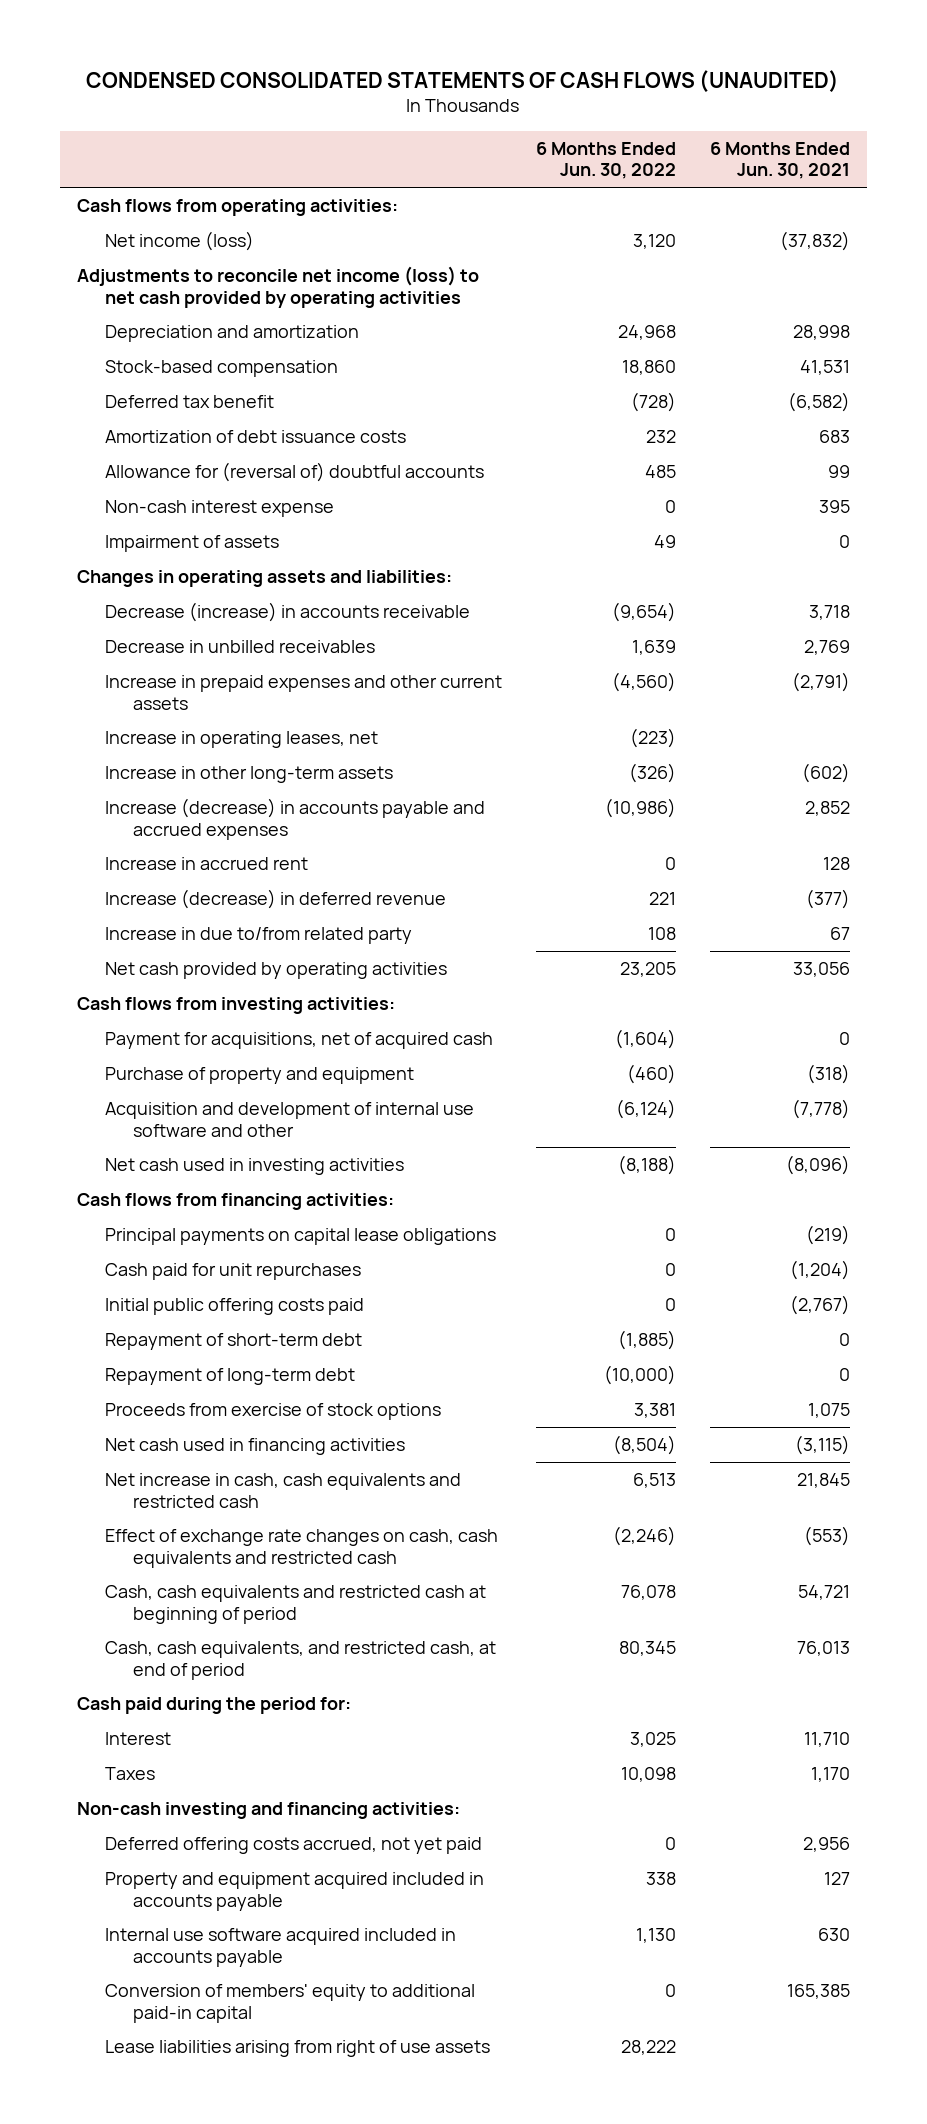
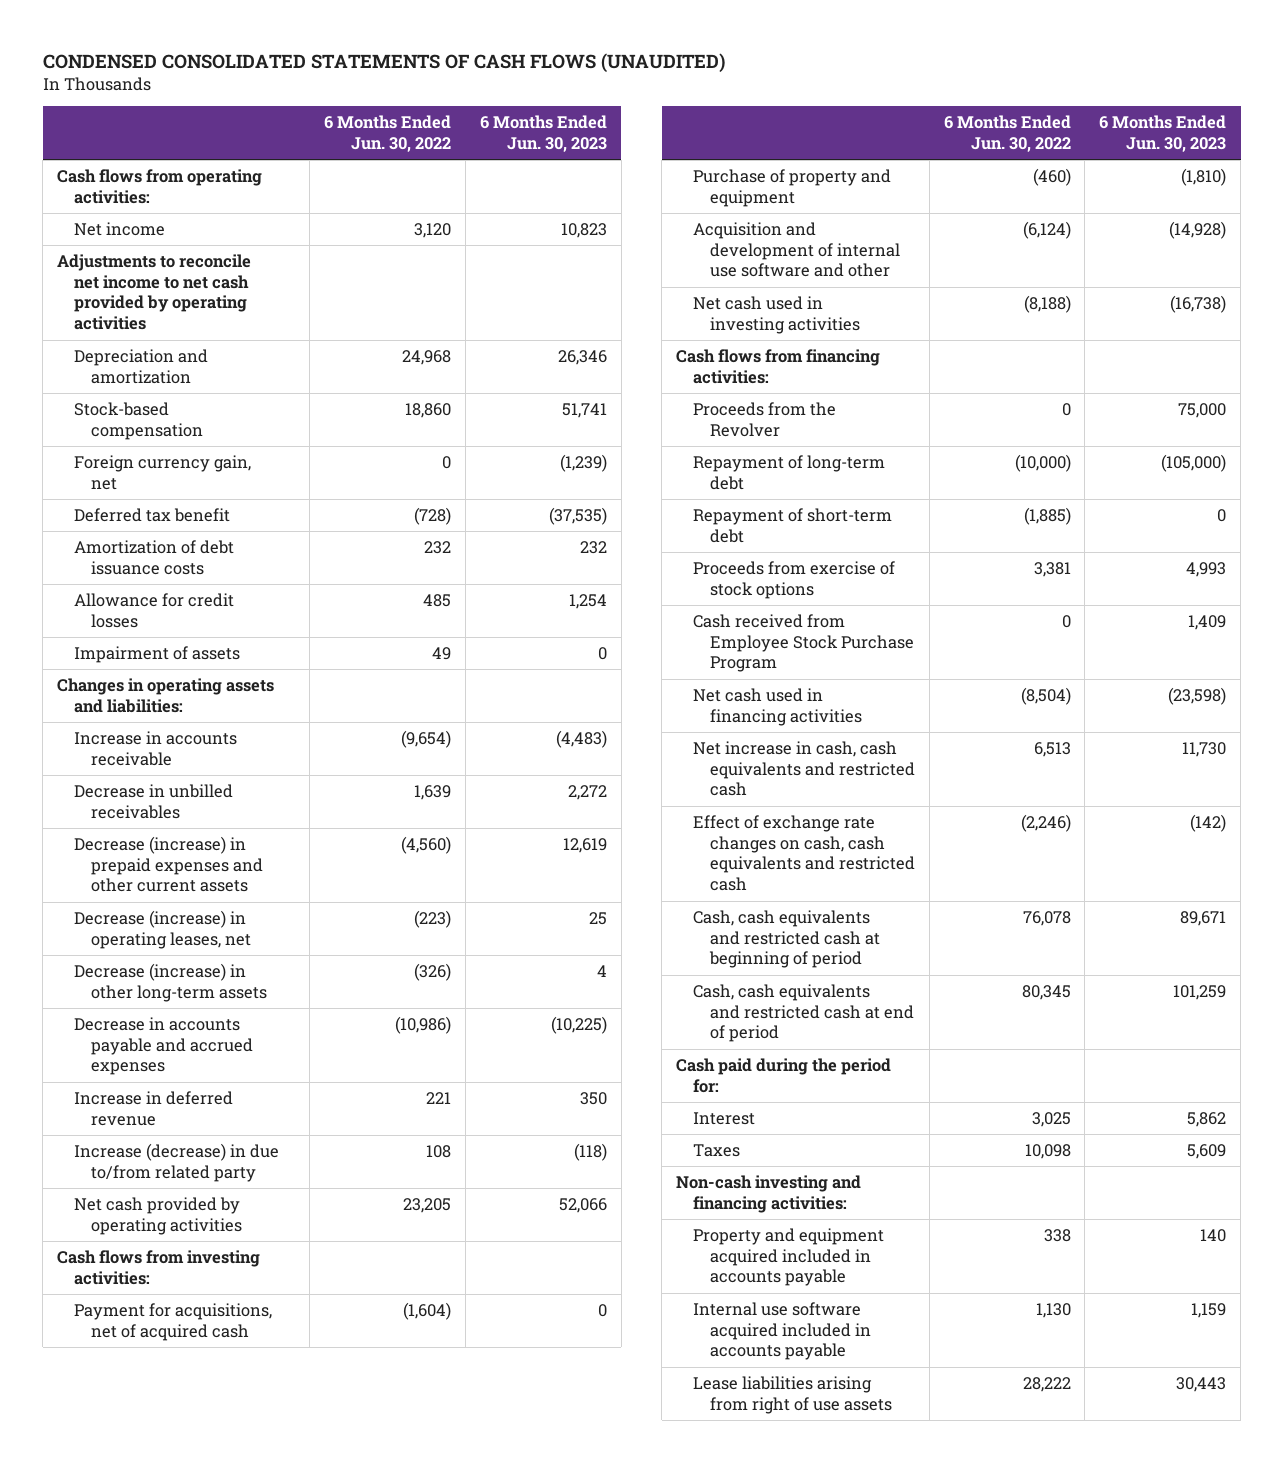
- | 6 Months Ended Jun. 30, 2022 | 6 Months Ended Jun. 30, 2021
+ | 6 Months Ended Jun. 30, 2022 | 6 Months Ended Jun. 30, 2023
- Net income (loss) | 3,120 | (37,832)
- Adjustments to reconcile net income (loss) to net cash provided by operating activities
+ Net income | 3,120 | 10,823
+ Adjustments to reconcile net income to net cash provided by operating activities
+ Foreign currency gain, net | 0 | (1,239)
- Allowance for (reversal of) doubtful accounts | 485 | 99
- Non-cash interest expense | 0 | 395
+ Allowance for credit losses | 485 | 1,254
- Decrease (increase) in accounts receivable | (9,654) | 3,718
+ Increase in accounts receivable | (9,654) | (4,483)
- Increase in prepaid expenses and other current assets | (4,560) | (2,791)
- Increase in operating leases, net | (223) |
- Increase in other long-term assets | (326) | (602)
- Increase (decrease) in accounts payable and accrued expenses | (10,986) | 2,852
- Increase in accrued rent | 0 | 128
- Increase (decrease) in deferred revenue | 221 | (377)
- Increase in due to/from related party | 108 | 67
+ Decrease (increase) in prepaid expenses and other current assets | (4,560) | 12,619
+ Decrease (increase) in operating leases, net | (223) | 25
+ Decrease (increase) in other long-term assets | (326) | 4
+ Decrease in accounts payable and accrued expenses | (10,986) | (10,225)
+ Increase in deferred revenue | 221 | 350
+ Increase (decrease) in due to/from related party | 108 | (118)
- Principal payments on capital lease obligations | 0 | (219)
- Cash paid for unit repurchases | 0 | (1,204)
- Initial public offering costs paid | 0 | (2,767)
+ Proceeds from the Revolver | 0 | 75,000
moved down: Repayment of short-term debt | (1,885) | 0
+ Cash received from Employee Stock Purchase Program | 0 | 1,409
- Cash, cash equivalents, and restricted cash, at end of period | 80,345 | 76,013
+ Cash, cash equivalents and restricted cash at end of period | 80,345 | 101,259
- Deferred offering costs accrued, not yet paid | 0 | 2,956
- Conversion of members' equity to additional paid-in capital | 0 | 165,385

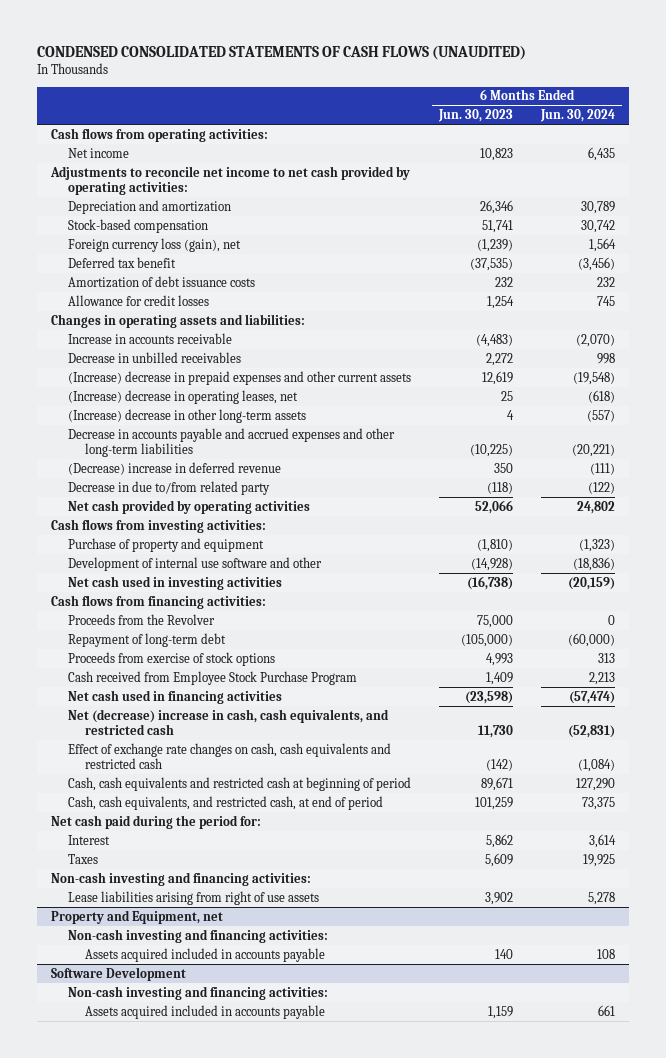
- | 6 Months Ended Jun. 30, 2022 | 6 Months Ended Jun. 30, 2023
+ | 6 Months Ended Jun. 30, 2023 | 6 Months Ended Jun. 30, 2024
- Adjustments to reconcile net income to net cash provided by operating activities
+ Adjustments to reconcile net income to net cash provided by operating activities:
- Foreign currency gain, net | 0 | (1,239)
+ Foreign currency loss (gain), net | (1,239) | 1,564
- Impairment of assets | 49 | 0
- Decrease (increase) in prepaid expenses and other current assets | (4,560) | 12,619
- Decrease (increase) in operating leases, net | (223) | 25
- Decrease (increase) in other long-term assets | (326) | 4
- Decrease in accounts payable and accrued expenses | (10,986) | (10,225)
- Increase in deferred revenue | 221 | 350
- Increase (decrease) in due to/from related party | 108 | (118)
+ (Increase) decrease in prepaid expenses and other current assets | 12,619 | (19,548)
+ (Increase) decrease in operating leases, net | 25 | (618)
+ (Increase) decrease in other long-term assets | 4 | (557)
+ Decrease in accounts payable and accrued expenses and other long-term liabilities | (10,225) | (20,221)
+ (Decrease) increase in deferred revenue | 350 | (111)
+ Decrease in due to/from related party | (118) | (122)
- Payment for acquisitions, net of acquired cash | (1,604) | 0
- Acquisition and development of internal use software and other | (6,124) | (14,928)
+ Development of internal use software and other | (14,928) | (18,836)
- Repayment of short-term debt | (1,885) | 0
- Net increase in cash, cash equivalents and restricted cash | 6,513 | 11,730
+ Net (decrease) increase in cash, cash equivalents, and restricted cash | 11,730 | (52,831)
- Cash, cash equivalents and restricted cash at end of period | 80,345 | 101,259
- Cash paid during the period for:
+ Cash, cash equivalents, and restricted cash, at end of period | 101,259 | 73,375
+ Net cash paid during the period for:
- Property and equipment acquired included in accounts payable | 338 | 140
- Internal use software acquired included in accounts payable | 1,130 | 1,159
- Lease liabilities arising from right of use assets | 28,222 | 30,443
+ Lease liabilities arising from right of use assets | 3,902 | 5,278
+ Property and Equipment, net
+ Non-cash investing and financing activities:
+ Assets acquired included in accounts payable | 140 | 108
+ Software Development
+ Non-cash investing and financing activities:
+ Assets acquired included in accounts payable | 1,159 | 661

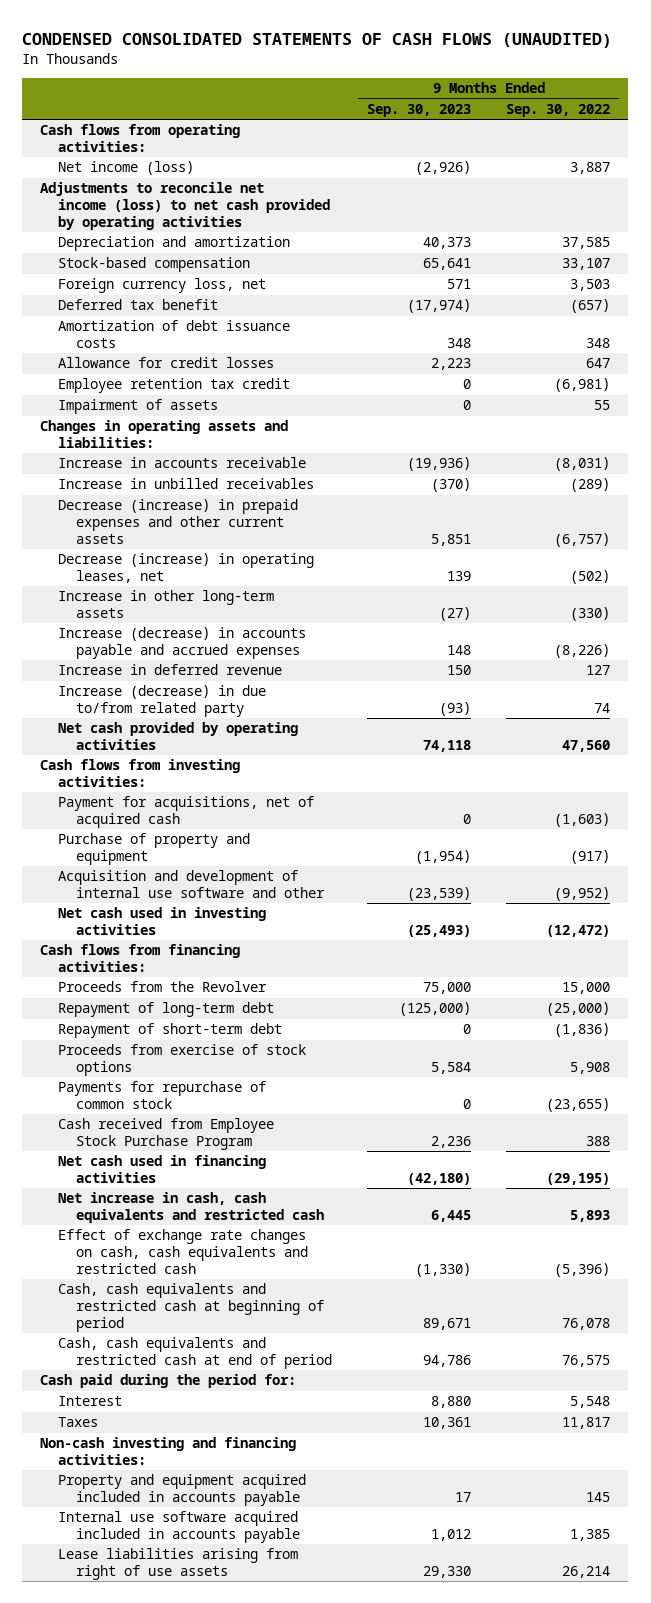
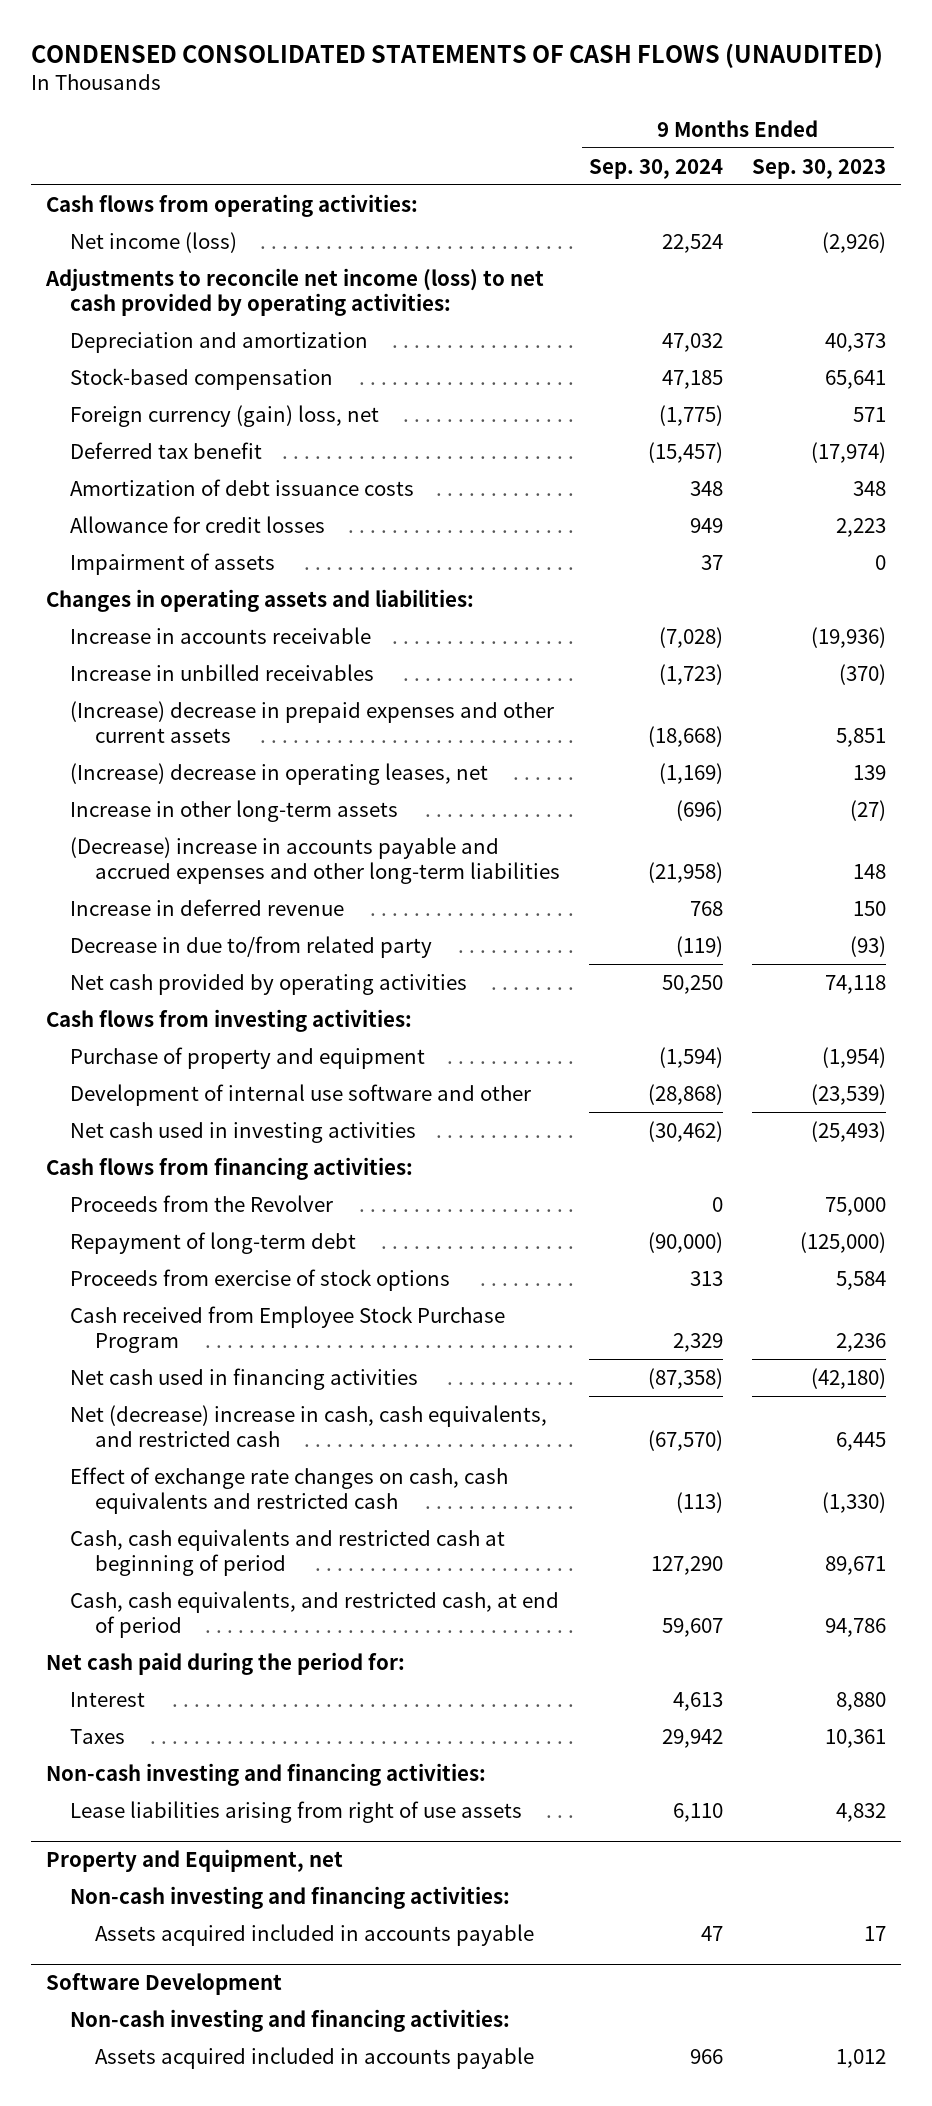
- | 9 Months Ended Sep. 30, 2023 | 9 Months Ended Sep. 30, 2022
+ | 9 Months Ended Sep. 30, 2024 | 9 Months Ended Sep. 30, 2023
- Adjustments to reconcile net income (loss) to net cash provided by operating activities
+ Adjustments to reconcile net income (loss) to net cash provided by operating activities:
- Foreign currency loss, net | 571 | 3,503
+ Foreign currency (gain) loss, net | (1,775) | 571
- Employee retention tax credit | 0 | (6,981)
- Decrease (increase) in prepaid expenses and other current assets | 5,851 | (6,757)
- Decrease (increase) in operating leases, net | 139 | (502)
+ (Increase) decrease in prepaid expenses and other current assets | (18,668) | 5,851
+ (Increase) decrease in operating leases, net | (1,169) | 139
- Increase (decrease) in accounts payable and accrued expenses | 148 | (8,226)
+ (Decrease) increase in accounts payable and accrued expenses and other long-term liabilities | (21,958) | 148
- Increase (decrease) in due to/from related party | (93) | 74
+ Decrease in due to/from related party | (119) | (93)
- Payment for acquisitions, net of acquired cash | 0 | (1,603)
- Acquisition and development of internal use software and other | (23,539) | (9,952)
+ Development of internal use software and other | (28,868) | (23,539)
- Repayment of short-term debt | 0 | (1,836)
- Payments for repurchase of common stock | 0 | (23,655)
- Net increase in cash, cash equivalents and restricted cash | 6,445 | 5,893
+ Net (decrease) increase in cash, cash equivalents, and restricted cash | (67,570) | 6,445
- Cash, cash equivalents and restricted cash at end of period | 94,786 | 76,575
- Cash paid during the period for:
+ Cash, cash equivalents, and restricted cash, at end of period | 59,607 | 94,786
+ Net cash paid during the period for:
- Property and equipment acquired included in accounts payable | 17 | 145
- Internal use software acquired included in accounts payable | 1,012 | 1,385
- Lease liabilities arising from right of use assets | 29,330 | 26,214
+ Lease liabilities arising from right of use assets | 6,110 | 4,832
+ Property and Equipment, net
+ Non-cash investing and financing activities:
+ Assets acquired included in accounts payable | 47 | 17
+ Software Development
+ Non-cash investing and financing activities:
+ Assets acquired included in accounts payable | 966 | 1,012

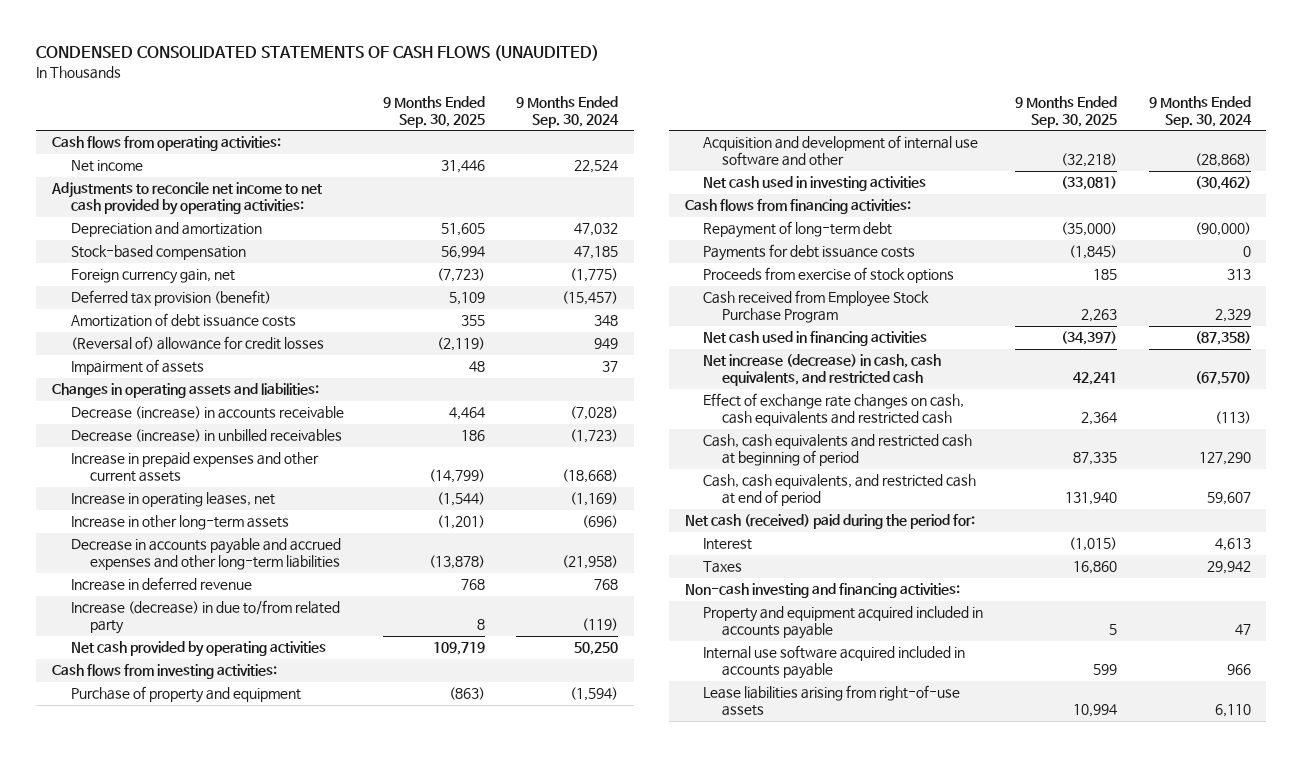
- | 9 Months Ended Sep. 30, 2024 | 9 Months Ended Sep. 30, 2023
+ | 9 Months Ended Sep. 30, 2025 | 9 Months Ended Sep. 30, 2024
- Net income (loss) | 22,524 | (2,926)
- Adjustments to reconcile net income (loss) to net cash provided by operating activities:
+ Net income | 31,446 | 22,524
+ Adjustments to reconcile net income to net cash provided by operating activities:
- Foreign currency (gain) loss, net | (1,775) | 571
- Deferred tax benefit | (15,457) | (17,974)
+ Foreign currency gain, net | (7,723) | (1,775)
+ Deferred tax provision (benefit) | 5,109 | (15,457)
- Allowance for credit losses | 949 | 2,223
+ (Reversal of) allowance for credit losses | (2,119) | 949
- Increase in accounts receivable | (7,028) | (19,936)
- Increase in unbilled receivables | (1,723) | (370)
- (Increase) decrease in prepaid expenses and other current assets | (18,668) | 5,851
- (Increase) decrease in operating leases, net | (1,169) | 139
+ Decrease (increase) in accounts receivable | 4,464 | (7,028)
+ Decrease (increase) in unbilled receivables | 186 | (1,723)
+ Increase in prepaid expenses and other current assets | (14,799) | (18,668)
+ Increase in operating leases, net | (1,544) | (1,169)
- (Decrease) increase in accounts payable and accrued expenses and other long-term liabilities | (21,958) | 148
+ Decrease in accounts payable and accrued expenses and other long-term liabilities | (13,878) | (21,958)
- Decrease in due to/from related party | (119) | (93)
+ Increase (decrease) in due to/from related party | 8 | (119)
- Development of internal use software and other | (28,868) | (23,539)
+ Acquisition and development of internal use software and other | (32,218) | (28,868)
- Proceeds from the Revolver | 0 | 75,000
+ Payments for debt issuance costs | (1,845) | 0
- Net (decrease) increase in cash, cash equivalents, and restricted cash | (67,570) | 6,445
+ Net increase (decrease) in cash, cash equivalents, and restricted cash | 42,241 | (67,570)
- Cash, cash equivalents, and restricted cash, at end of period | 59,607 | 94,786
- Net cash paid during the period for:
+ Cash, cash equivalents, and restricted cash at end of period | 131,940 | 59,607
+ Net cash (received) paid during the period for:
- Lease liabilities arising from right of use assets | 6,110 | 4,832
- Property and Equipment, net
- Non-cash investing and financing activities:
- Assets acquired included in accounts payable | 47 | 17
- Software Development
- Non-cash investing and financing activities:
- Assets acquired included in accounts payable | 966 | 1,012
+ Property and equipment acquired included in accounts payable | 5 | 47
+ Internal use software acquired included in accounts payable | 599 | 966
+ Lease liabilities arising from right-of-use assets | 10,994 | 6,110

